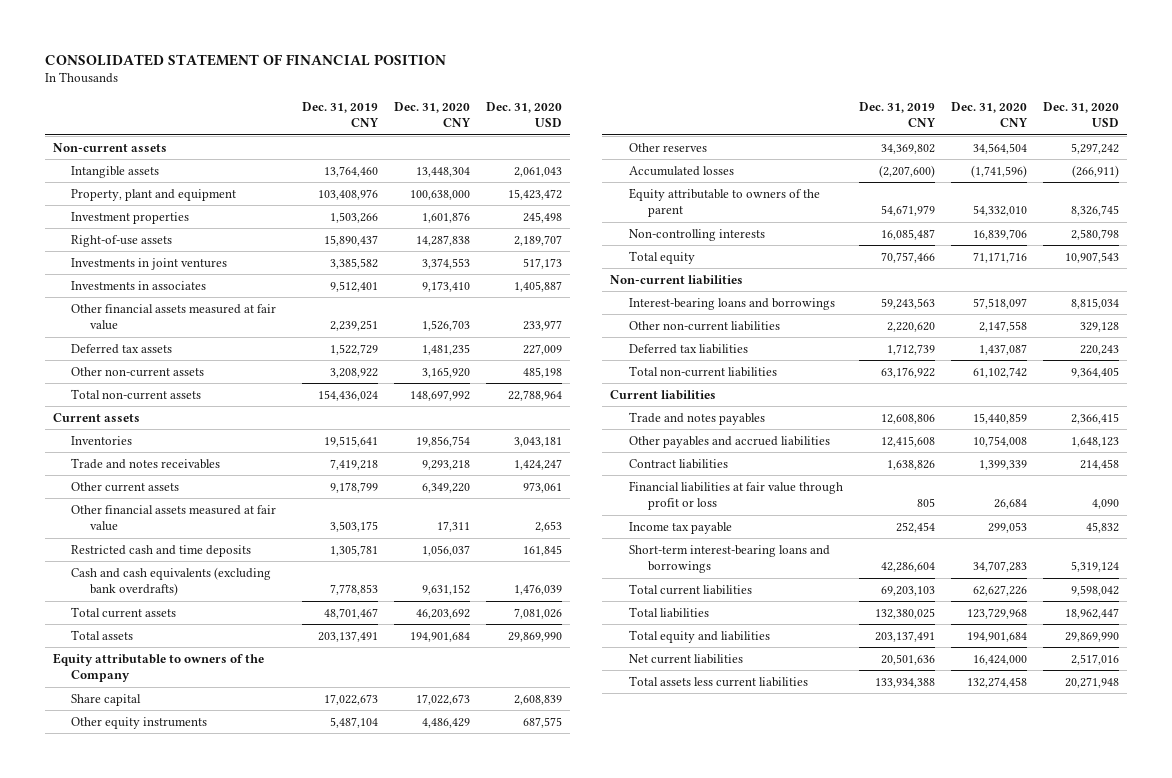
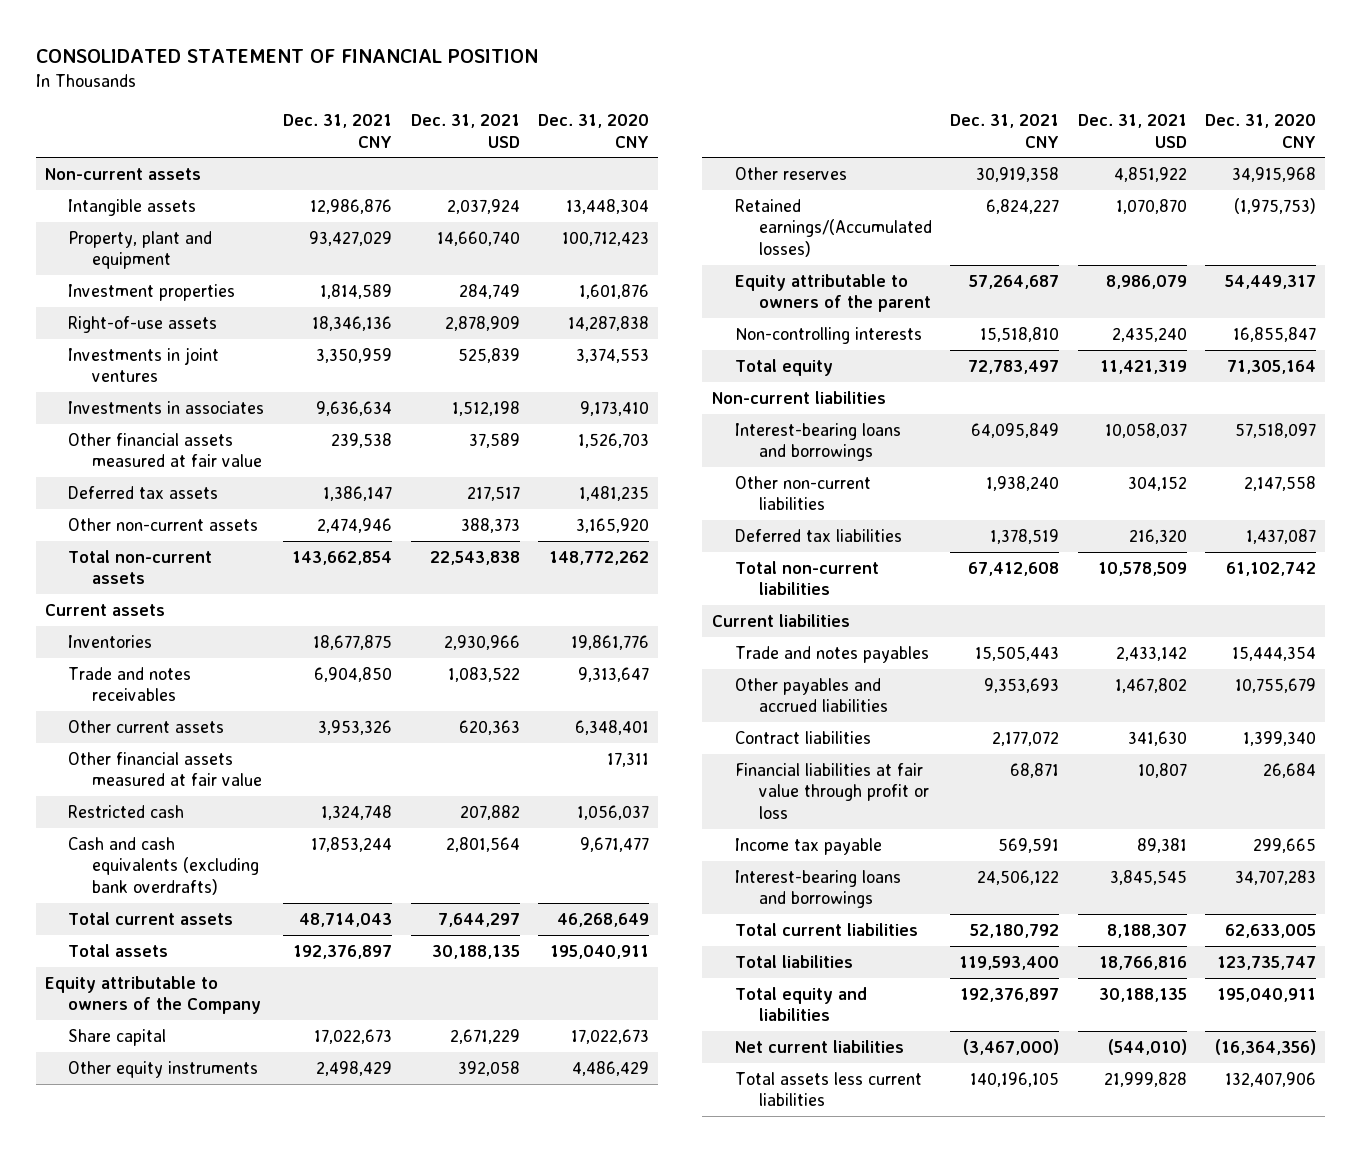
- | Dec. 31, 2019 CNY | Dec. 31, 2020 CNY | Dec. 31, 2020 USD
+ | Dec. 31, 2021 CNY | Dec. 31, 2021 USD | Dec. 31, 2020 CNY
- Property, plant and equipment | 103,408,976 | 100,638,000 | 15,423,472
+ Property, plant and equipment | 93,427,029 | 14,660,740 | 100,712,423
- Total non-current assets | 154,436,024 | 148,697,992 | 22,788,964
+ Total non-current assets | 143,662,854 | 22,543,838 | 148,772,262
- Inventories | 19,515,641 | 19,856,754 | 3,043,181
- Trade and notes receivables | 7,419,218 | 9,293,218 | 1,424,247
- Other current assets | 9,178,799 | 6,349,220 | 973,061
+ Inventories | 18,677,875 | 2,930,966 | 19,861,776
+ Trade and notes receivables | 6,904,850 | 1,083,522 | 9,313,647
+ Other current assets | 3,953,326 | 620,363 | 6,348,401
- Restricted cash and time deposits | 1,305,781 | 1,056,037 | 161,845
- Cash and cash equivalents (excluding bank overdrafts) | 7,778,853 | 9,631,152 | 1,476,039
- Total current assets | 48,701,467 | 46,203,692 | 7,081,026
- Total assets | 203,137,491 | 194,901,684 | 29,869,990
+ Restricted cash | 1,324,748 | 207,882 | 1,056,037
+ Cash and cash equivalents (excluding bank overdrafts) | 17,853,244 | 2,801,564 | 9,671,477
+ Total current assets | 48,714,043 | 7,644,297 | 46,268,649
+ Total assets | 192,376,897 | 30,188,135 | 195,040,911
- Other reserves | 34,369,802 | 34,564,504 | 5,297,242
- Accumulated losses | (2,207,600) | (1,741,596) | (266,911)
- Equity attributable to owners of the parent | 54,671,979 | 54,332,010 | 8,326,745
- Non-controlling interests | 16,085,487 | 16,839,706 | 2,580,798
- Total equity | 70,757,466 | 71,171,716 | 10,907,543
+ Other reserves | 30,919,358 | 4,851,922 | 34,915,968
+ Retained earnings/(Accumulated losses) | 6,824,227 | 1,070,870 | (1,975,753)
+ Equity attributable to owners of the parent | 57,264,687 | 8,986,079 | 54,449,317
+ Non-controlling interests | 15,518,810 | 2,435,240 | 16,855,847
+ Total equity | 72,783,497 | 11,421,319 | 71,305,164
- Trade and notes payables | 12,608,806 | 15,440,859 | 2,366,415
- Other payables and accrued liabilities | 12,415,608 | 10,754,008 | 1,648,123
- Contract liabilities | 1,638,826 | 1,399,339 | 214,458
+ Trade and notes payables | 15,505,443 | 2,433,142 | 15,444,354
+ Other payables and accrued liabilities | 9,353,693 | 1,467,802 | 10,755,679
+ Contract liabilities | 2,177,072 | 341,630 | 1,399,340
- Income tax payable | 252,454 | 299,053 | 45,832
- Short-term interest-bearing loans and borrowings | 42,286,604 | 34,707,283 | 5,319,124
- Total current liabilities | 69,203,103 | 62,627,226 | 9,598,042
- Total liabilities | 132,380,025 | 123,729,968 | 18,962,447
- Total equity and liabilities | 203,137,491 | 194,901,684 | 29,869,990
- Net current liabilities | 20,501,636 | 16,424,000 | 2,517,016
- Total assets less current liabilities | 133,934,388 | 132,274,458 | 20,271,948
+ Income tax payable | 569,591 | 89,381 | 299,665
+ Interest-bearing loans and borrowings | 24,506,122 | 3,845,545 | 34,707,283
+ Total current liabilities | 52,180,792 | 8,188,307 | 62,633,005
+ Total liabilities | 119,593,400 | 18,766,816 | 123,735,747
+ Total equity and liabilities | 192,376,897 | 30,188,135 | 195,040,911
+ Net current liabilities | (3,467,000) | (544,010) | (16,364,356)
+ Total assets less current liabilities | 140,196,105 | 21,999,828 | 132,407,906

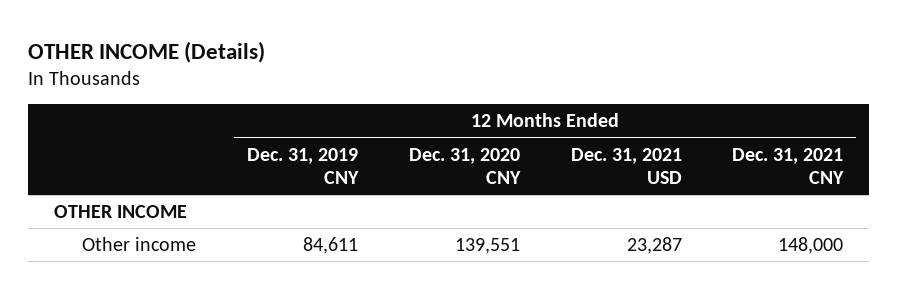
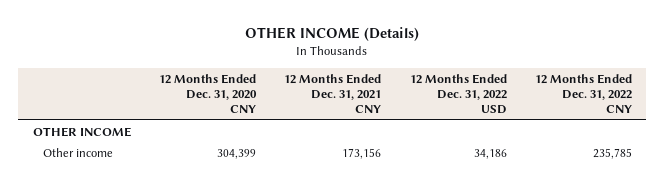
- | 12 Months Ended Dec. 31, 2019 CNY | 12 Months Ended Dec. 31, 2020 CNY | 12 Months Ended Dec. 31, 2021 USD | 12 Months Ended Dec. 31, 2021 CNY
+ | 12 Months Ended Dec. 31, 2020 CNY | 12 Months Ended Dec. 31, 2021 CNY | 12 Months Ended Dec. 31, 2022 USD | 12 Months Ended Dec. 31, 2022 CNY
- Other income | 84,611 | 139,551 | 23,287 | 148,000
+ Other income | 304,399 | 173,156 | 34,186 | 235,785

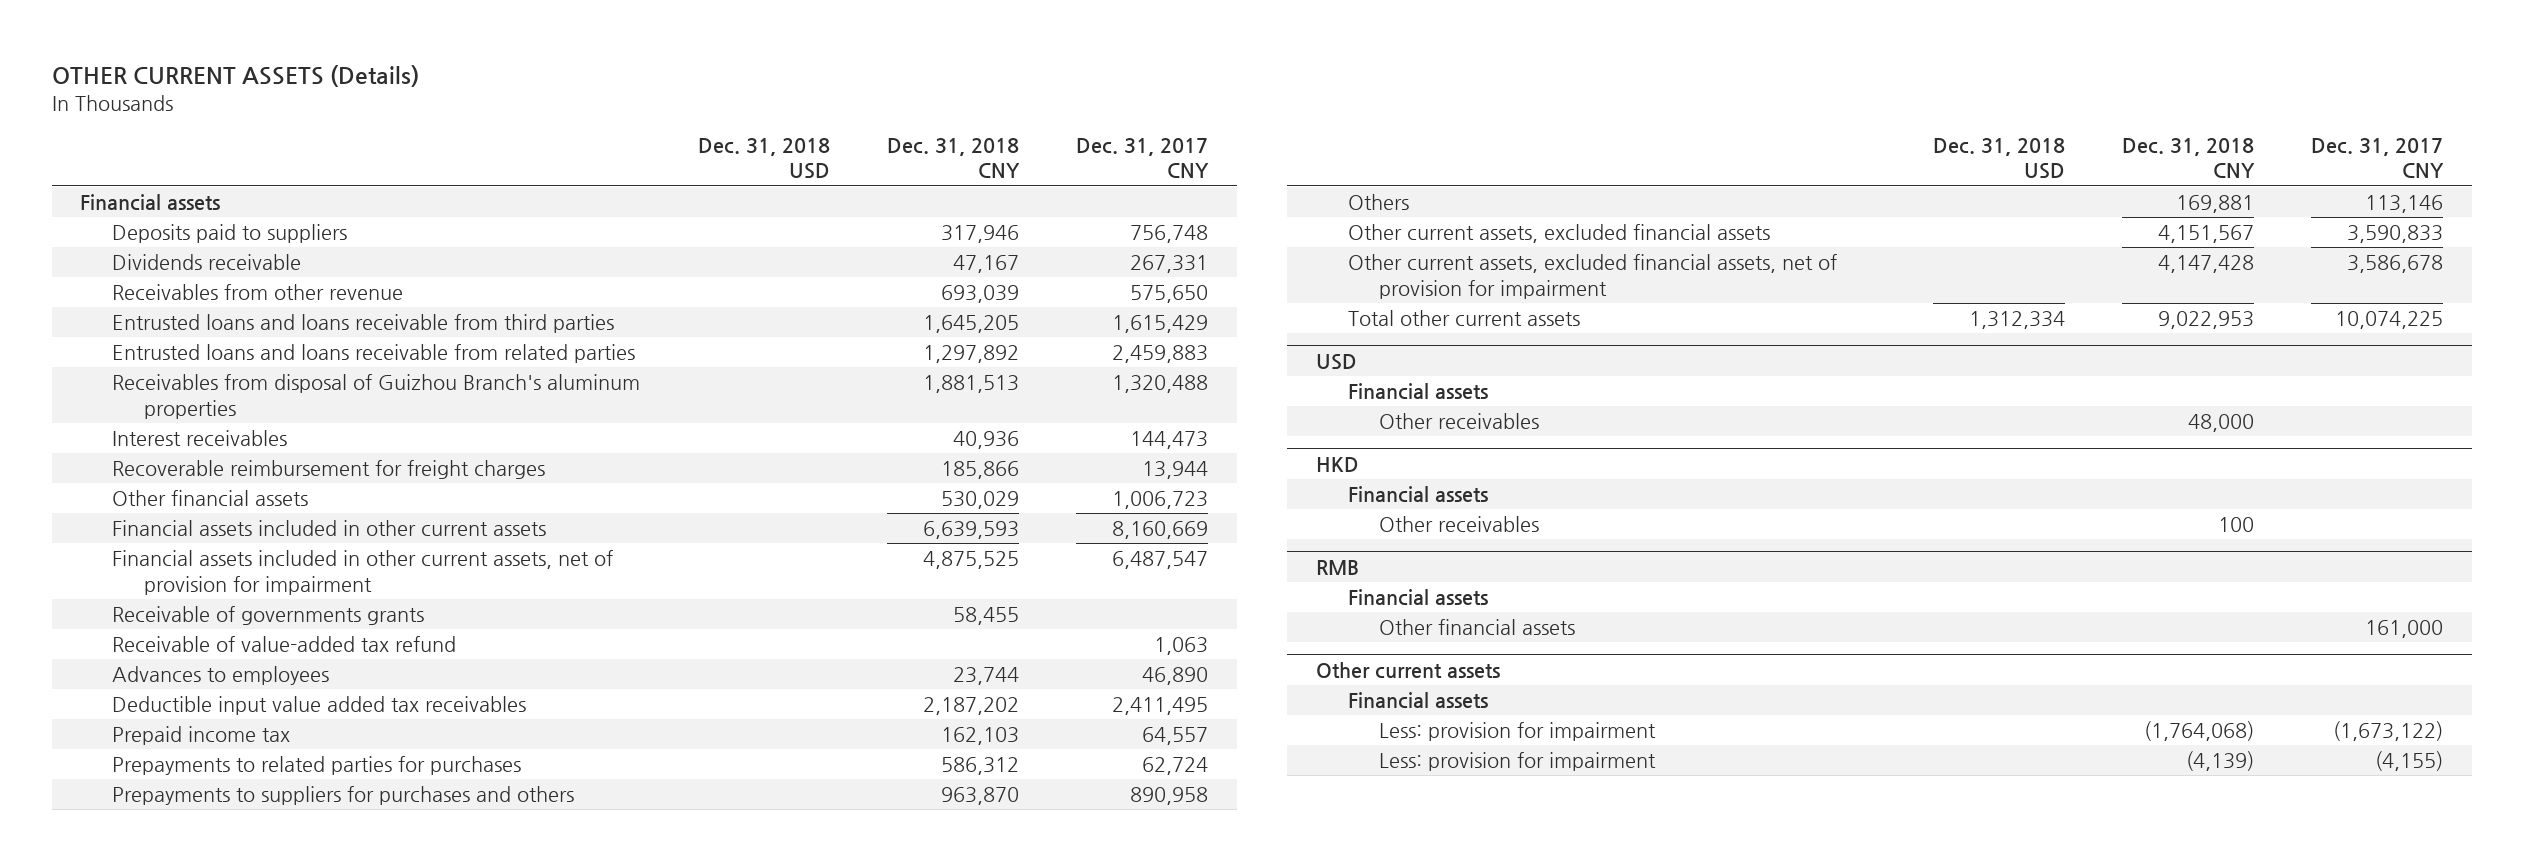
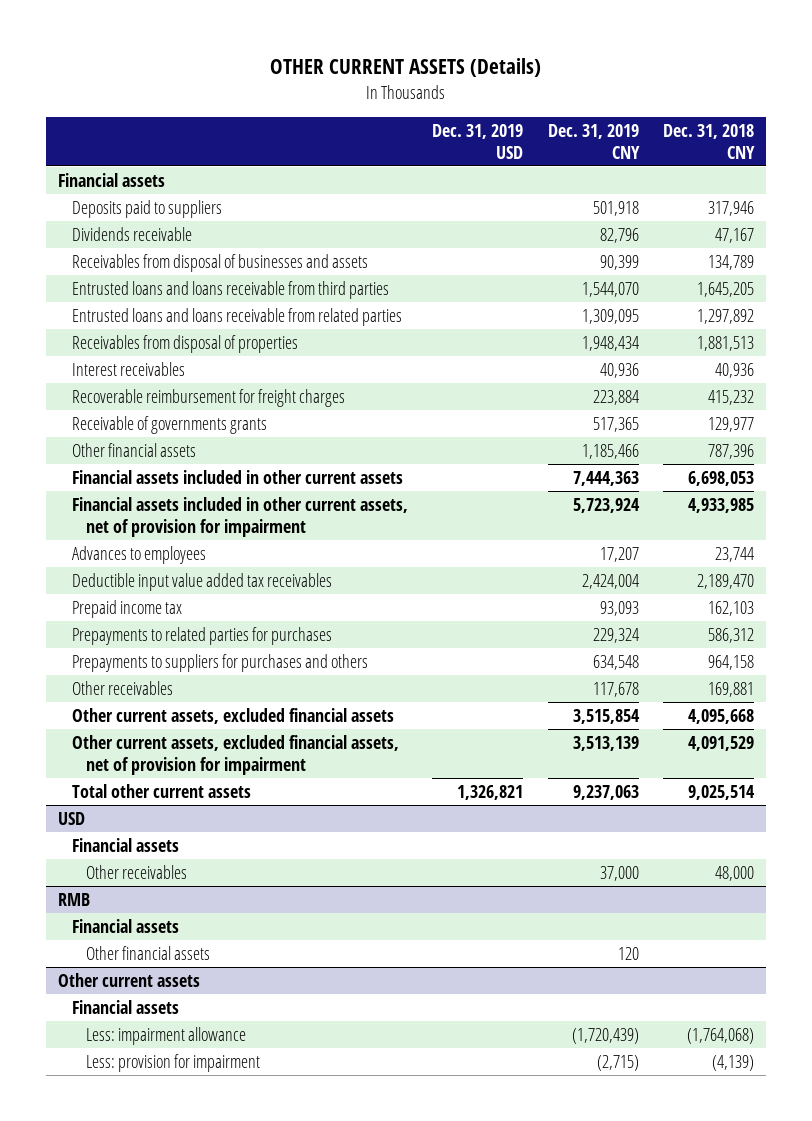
- | Dec. 31, 2018 USD | Dec. 31, 2018 CNY | Dec. 31, 2017 CNY
+ | Dec. 31, 2019 USD | Dec. 31, 2019 CNY | Dec. 31, 2018 CNY
- Receivables from other revenue | | 693,039 | 575,650
+ Receivables from disposal of businesses and assets | | 90,399 | 134,789
- Receivables from disposal of Guizhou Branch's aluminum properties | | 1,881,513 | 1,320,488
+ Receivables from disposal of properties | | 1,948,434 | 1,881,513
- Recoverable reimbursement for freight charges | | 185,866 | 13,944
- Other financial assets | | 530,029 | 1,006,723
- Financial assets included in other current assets | | 6,639,593 | 8,160,669
- Financial assets included in other current assets, net of provision for impairment | | 4,875,525 | 6,487,547
- Receivable of governments grants | | 58,455 |
- Receivable of value-added tax refund | | | 1,063
+ Recoverable reimbursement for freight charges | | 223,884 | 415,232
+ Receivable of governments grants | | 517,365 | 129,977
+ Other financial assets | | 1,185,466 | 787,396
+ Financial assets included in other current assets | | 7,444,363 | 6,698,053
+ Financial assets included in other current assets, net of provision for impairment | | 5,723,924 | 4,933,985
- Deductible input value added tax receivables | | 2,187,202 | 2,411,495
+ Deductible input value added tax receivables | | 2,424,004 | 2,189,470
- Prepayments to suppliers for purchases and others | | 963,870 | 890,958
- Others | | 169,881 | 113,146
- Other current assets, excluded financial assets | | 4,151,567 | 3,590,833
- Other current assets, excluded financial assets, net of provision for impairment | | 4,147,428 | 3,586,678
- Total other current assets | 1,312,334 | 9,022,953 | 10,074,225
+ Prepayments to suppliers for purchases and others | | 634,548 | 964,158
+ Other receivables | | 117,678 | 169,881
+ Other current assets, excluded financial assets | | 3,515,854 | 4,095,668
+ Other current assets, excluded financial assets, net of provision for impairment | | 3,513,139 | 4,091,529
+ Total other current assets | 1,326,821 | 9,237,063 | 9,025,514
- HKD
- Financial assets
- Other receivables | | 100 |
@ Other current assets
- Less: provision for impairment | | (1,764,068) | (1,673,122)
+ Less: impairment allowance | | (1,720,439) | (1,764,068)

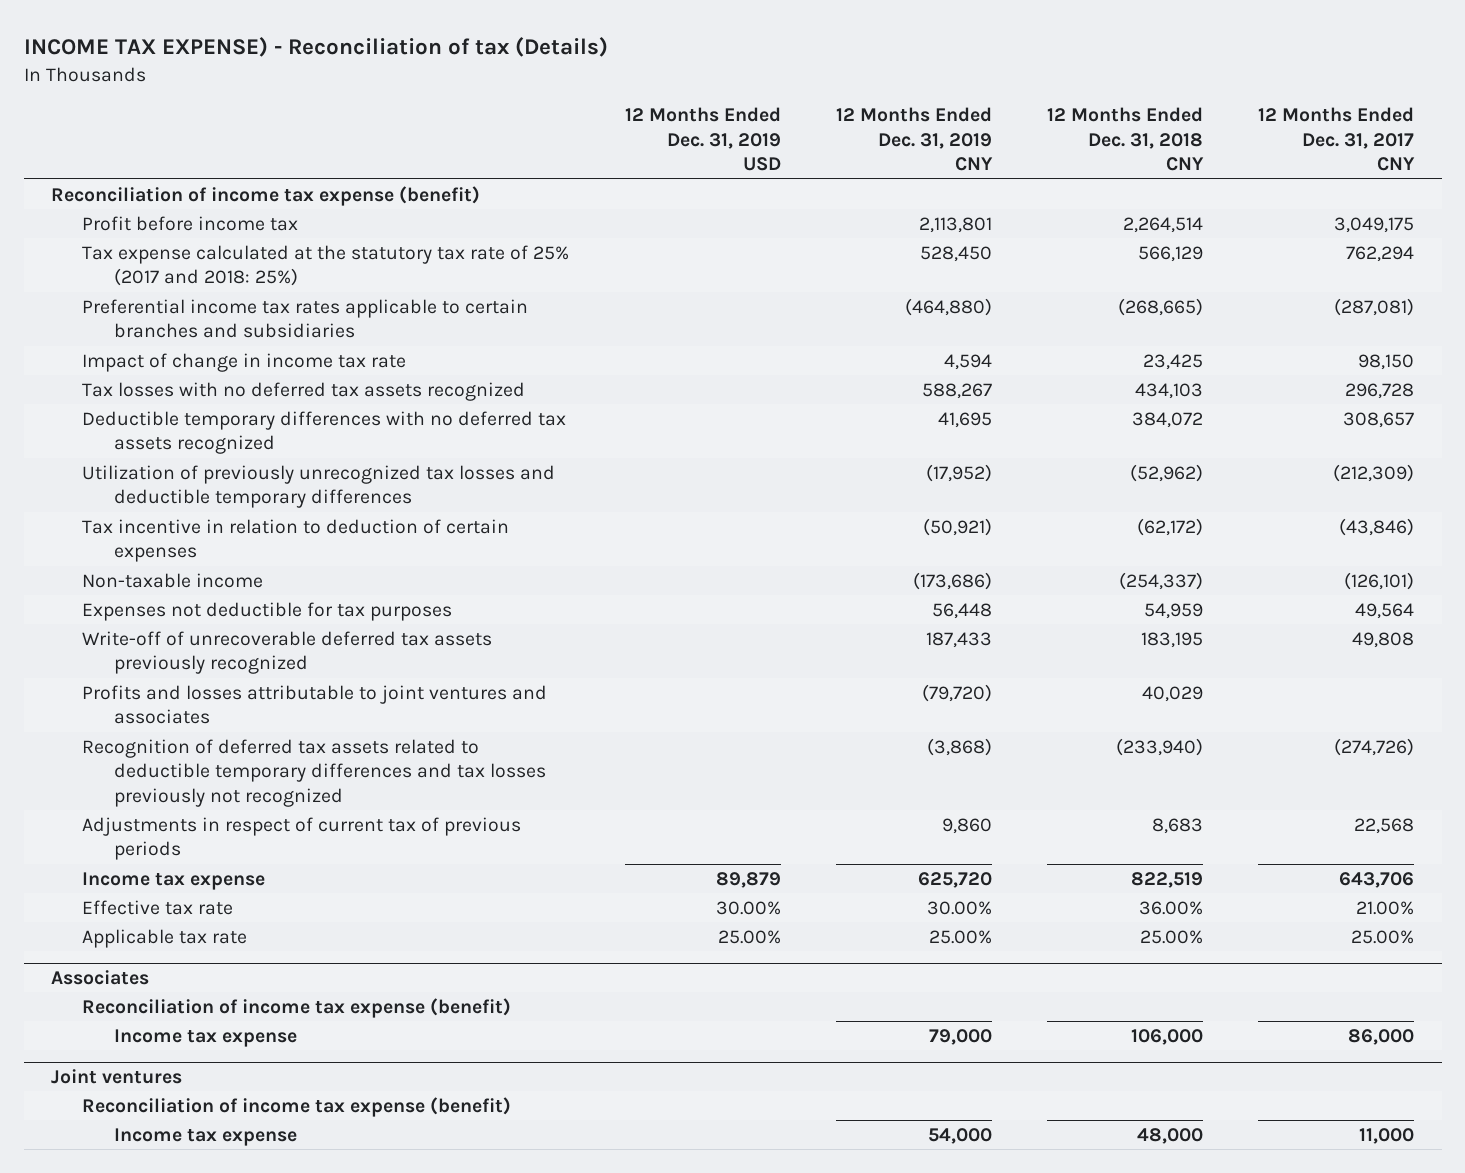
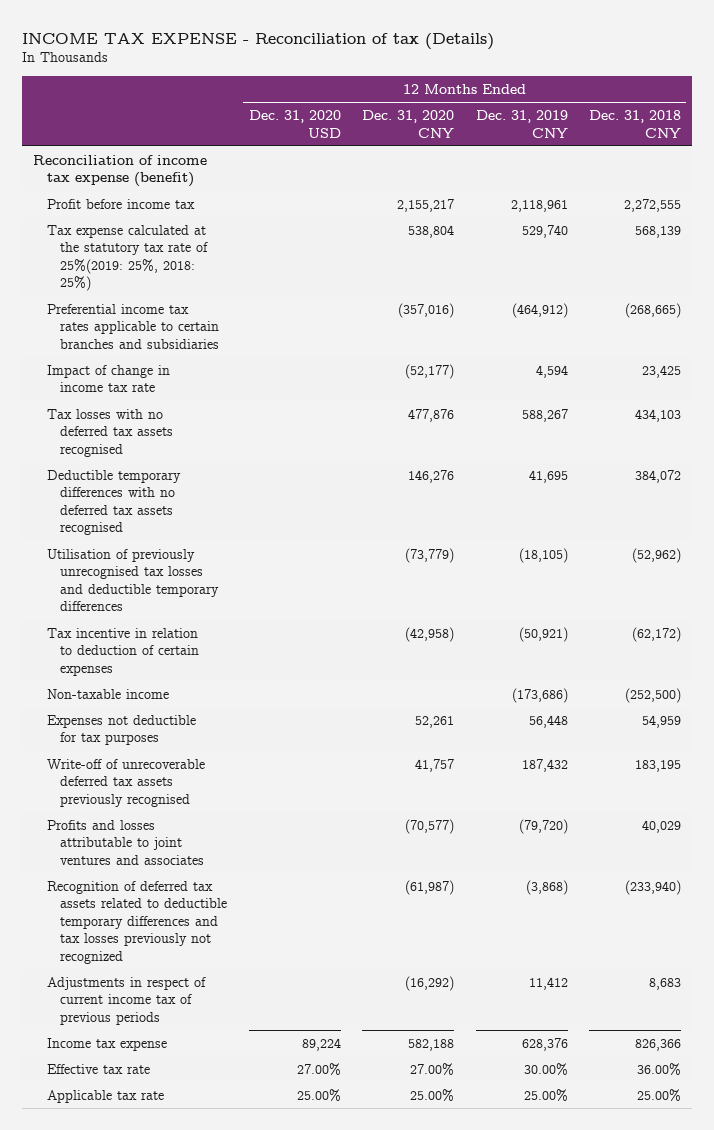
- INCOME TAX EXPENSE) - Reconciliation of tax (Details)
+ INCOME TAX EXPENSE - Reconciliation of tax (Details)
- | 12 Months Ended Dec. 31, 2019 USD | 12 Months Ended Dec. 31, 2019 CNY | 12 Months Ended Dec. 31, 2018 CNY | 12 Months Ended Dec. 31, 2017 CNY
+ | 12 Months Ended Dec. 31, 2020 USD | 12 Months Ended Dec. 31, 2020 CNY | 12 Months Ended Dec. 31, 2019 CNY | 12 Months Ended Dec. 31, 2018 CNY
- Profit before income tax | | 2,113,801 | 2,264,514 | 3,049,175
- Tax expense calculated at the statutory tax rate of 25% (2017 and 2018: 25%) | | 528,450 | 566,129 | 762,294
- Preferential income tax rates applicable to certain branches and subsidiaries | | (464,880) | (268,665) | (287,081)
+ Profit before income tax | | 2,155,217 | 2,118,961 | 2,272,555
+ Tax expense calculated at the statutory tax rate of 25%(2019: 25%, 2018: 25%) | | 538,804 | 529,740 | 568,139
+ Preferential income tax rates applicable to certain branches and subsidiaries | | (357,016) | (464,912) | (268,665)
- Tax losses with no deferred tax assets recognized | | 588,267 | 434,103 | 296,728
- Deductible temporary differences with no deferred tax assets recognized | | 41,695 | 384,072 | 308,657
- Utilization of previously unrecognized tax losses and deductible temporary differences | | (17,952) | (52,962) | (212,309)
+ Tax losses with no deferred tax assets recognised | | 477,876 | 588,267 | 434,103
+ Deductible temporary differences with no deferred tax assets recognised | | 146,276 | 41,695 | 384,072
+ Utilisation of previously unrecognised tax losses and deductible temporary differences | | (73,779) | (18,105) | (52,962)
- Non-taxable income | | (173,686) | (254,337) | (126,101)
+ Non-taxable income | | | (173,686) | (252,500)
- Write-off of unrecoverable deferred tax assets previously recognized | | 187,433 | 183,195 | 49,808
+ Write-off of unrecoverable deferred tax assets previously recognised | | 41,757 | 187,432 | 183,195
- Adjustments in respect of current tax of previous periods | | 9,860 | 8,683 | 22,568
- Income tax expense | 89,879 | 625,720 | 822,519 | 643,706
+ Adjustments in respect of current income tax of previous periods | | (16,292) | 11,412 | 8,683
+ Income tax expense | 89,224 | 582,188 | 628,376 | 826,366
- Associates
- Reconciliation of income tax expense (benefit)
- Income tax expense | | 79,000 | 106,000 | 86,000
- Joint ventures
- Reconciliation of income tax expense (benefit)
- Income tax expense | | 54,000 | 48,000 | 11,000

